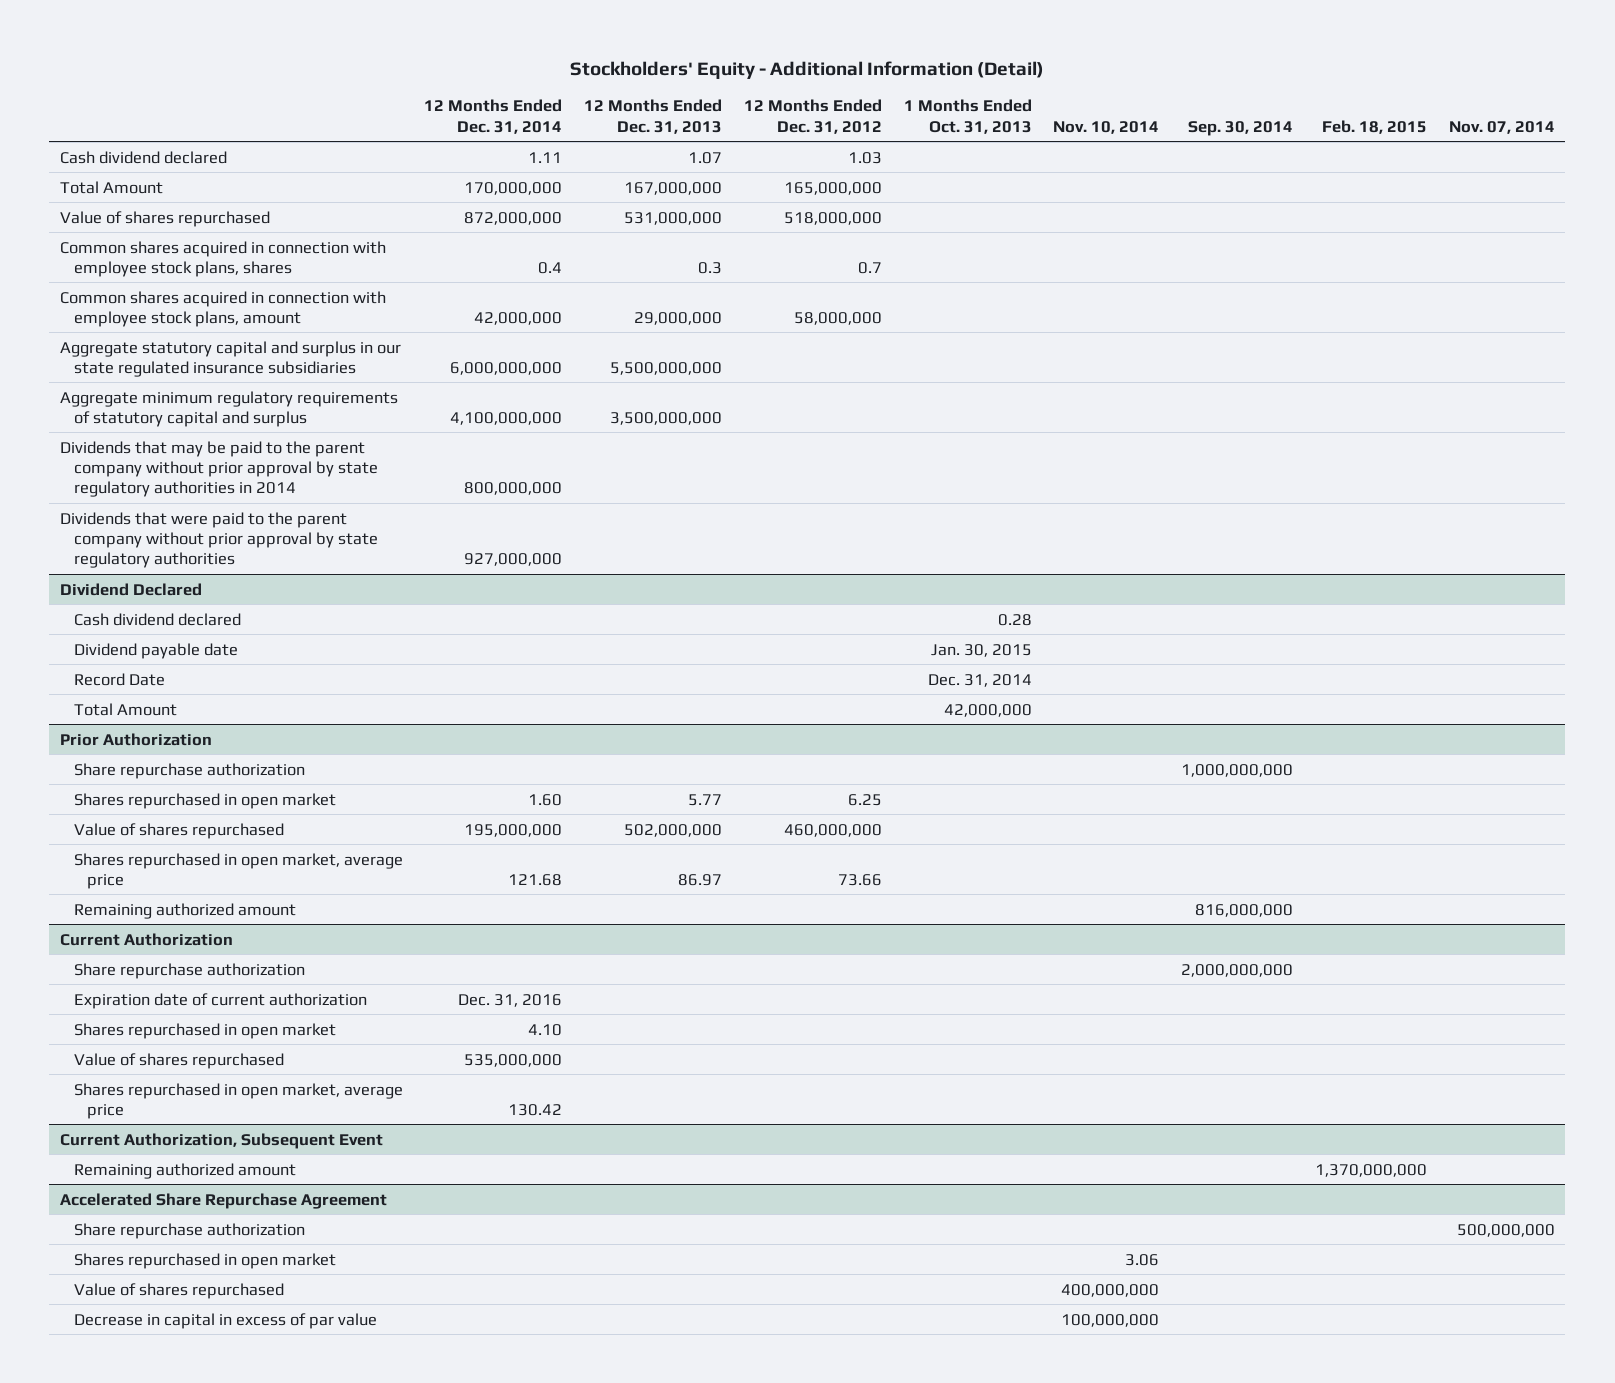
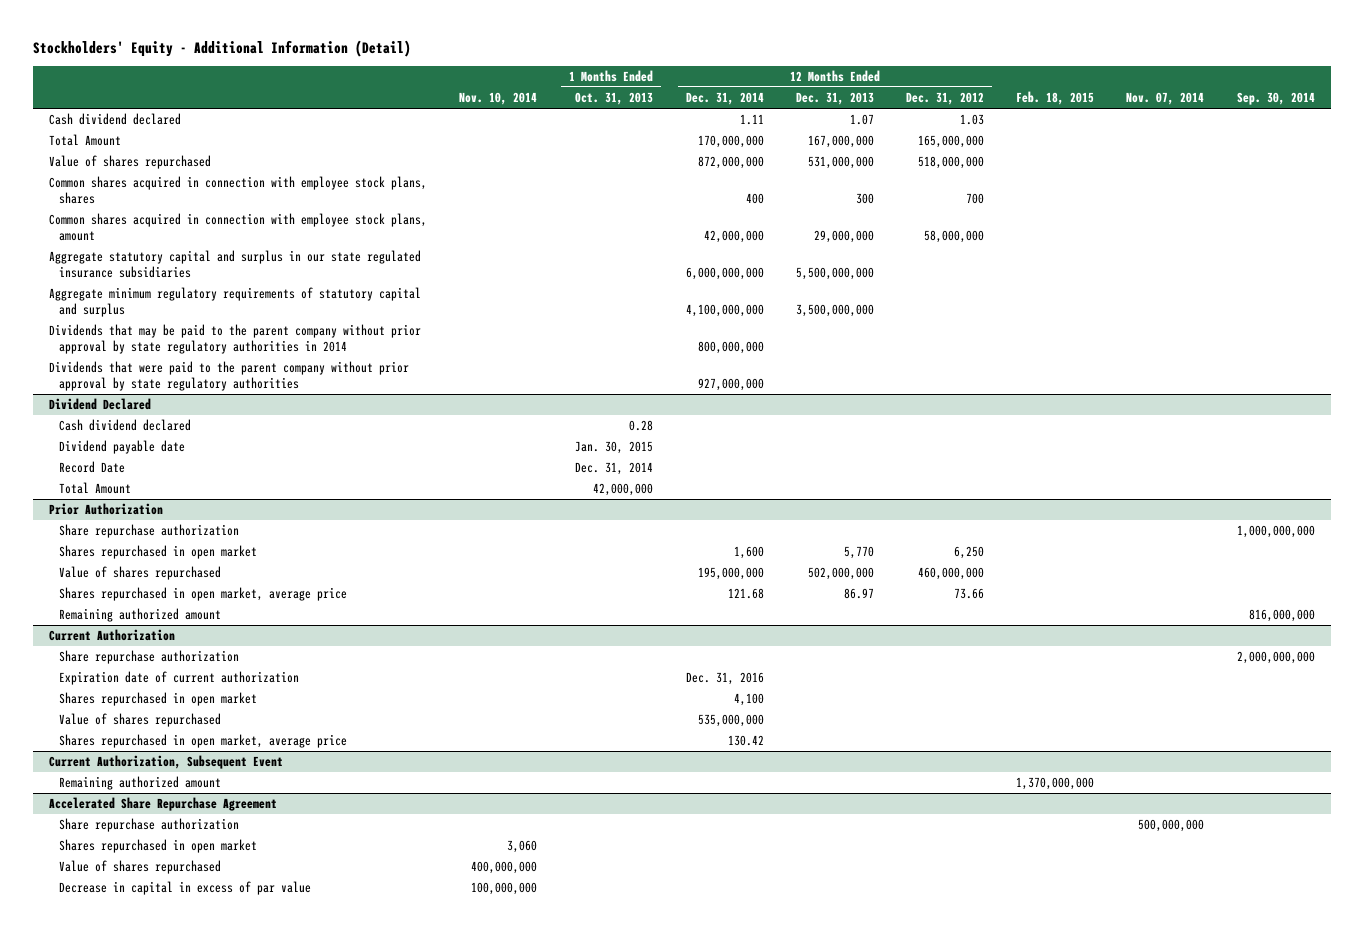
- | 12 Months Ended Dec. 31, 2014 | 12 Months Ended Dec. 31, 2013 | 12 Months Ended Dec. 31, 2012 | 1 Months Ended Oct. 31, 2013 | Nov. 10, 2014 | Sep. 30, 2014 | Feb. 18, 2015 | Nov. 07, 2014
+ | Nov. 10, 2014 | 1 Months Ended Oct. 31, 2013 | 12 Months Ended Dec. 31, 2014 | 12 Months Ended Dec. 31, 2013 | 12 Months Ended Dec. 31, 2012 | Feb. 18, 2015 | Nov. 07, 2014 | Sep. 30, 2014
- Common shares acquired in connection with employee stock plans, shares | 0.4 | 0.3 | 0.7 | | | | |
+ Common shares acquired in connection with employee stock plans, shares | | | 400 | 300 | 700 | | |
@ Prior Authorization
- Shares repurchased in open market | 1.60 | 5.77 | 6.25 | | | | |
+ Shares repurchased in open market | | | 1,600 | 5,770 | 6,250 | | |
@ Current Authorization
- Shares repurchased in open market | 4.10 | | | | | | |
+ Shares repurchased in open market | | | 4,100 | | | | |
@ Accelerated Share Repurchase Agreement
- Shares repurchased in open market | | | | | 3.06 | | |
+ Shares repurchased in open market | 3,060 | | | | | | |

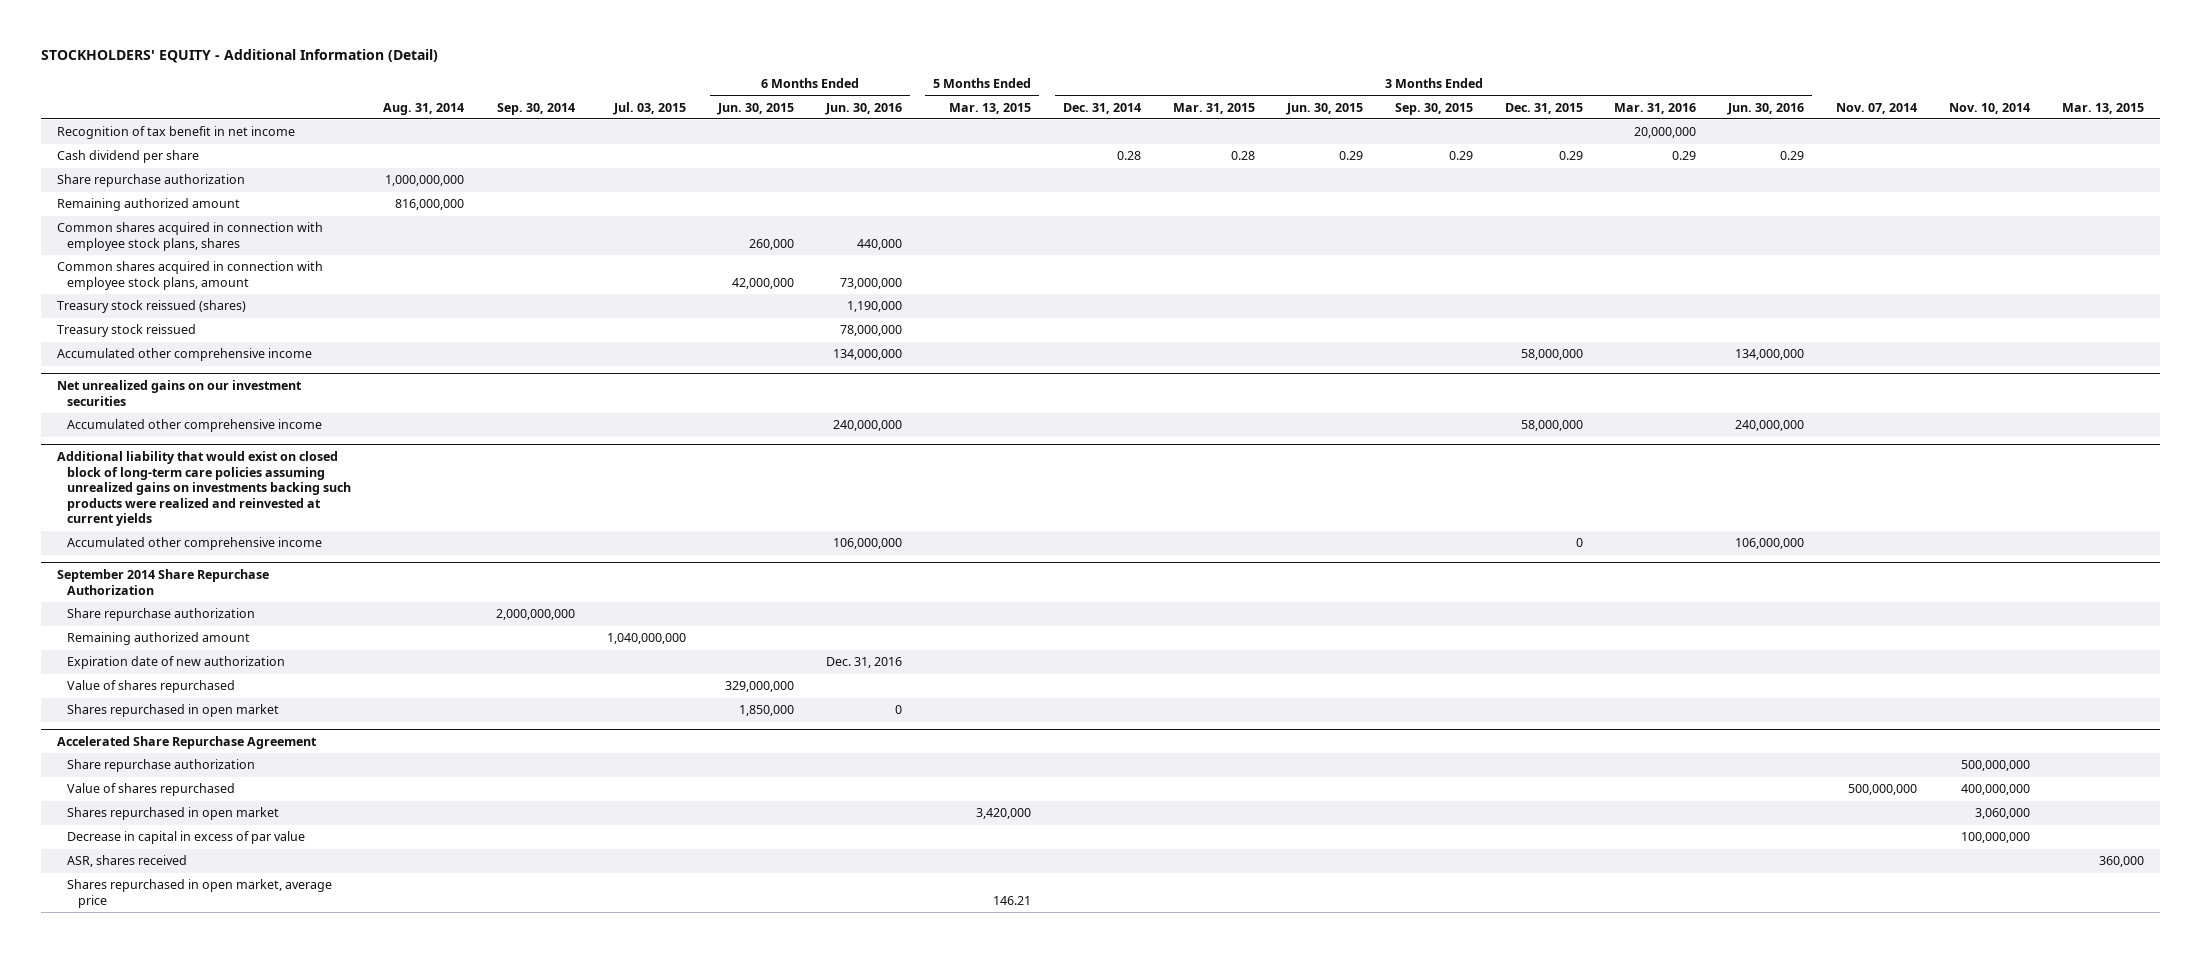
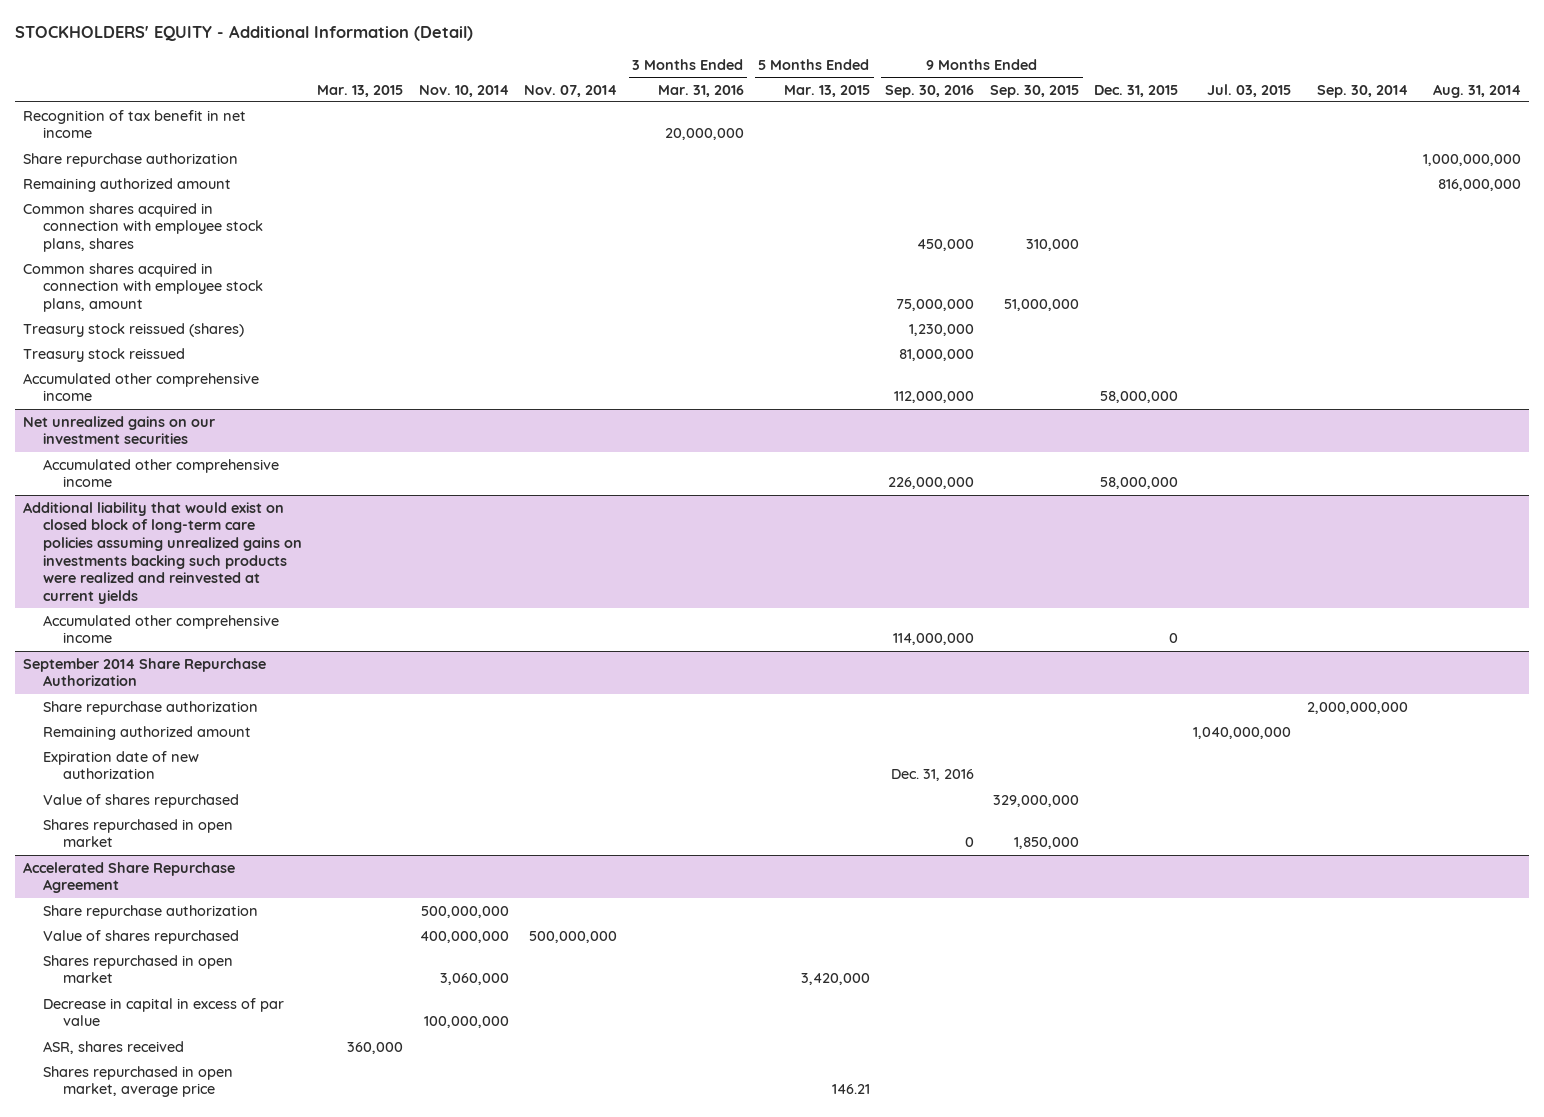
- | Aug. 31, 2014 | Sep. 30, 2014 | Jul. 03, 2015 | 6 Months Ended Jun. 30, 2015 | 6 Months Ended Jun. 30, 2016 | 5 Months Ended Mar. 13, 2015 | 3 Months Ended Dec. 31, 2014 | 3 Months Ended Mar. 31, 2015 | 3 Months Ended Jun. 30, 2015 | 3 Months Ended Sep. 30, 2015 | 3 Months Ended Dec. 31, 2015 | 3 Months Ended Mar. 31, 2016 | 3 Months Ended Jun. 30, 2016 | Nov. 07, 2014 | Nov. 10, 2014 | Mar. 13, 2015
+ | Mar. 13, 2015 | Nov. 10, 2014 | Nov. 07, 2014 | 3 Months Ended Mar. 31, 2016 | 5 Months Ended Mar. 13, 2015 | 9 Months Ended Sep. 30, 2016 | 9 Months Ended Sep. 30, 2015 | Dec. 31, 2015 | Jul. 03, 2015 | Sep. 30, 2014 | Aug. 31, 2014
- Cash dividend per share | | | | | | | 0.28 | 0.28 | 0.29 | 0.29 | 0.29 | 0.29 | 0.29 | | |

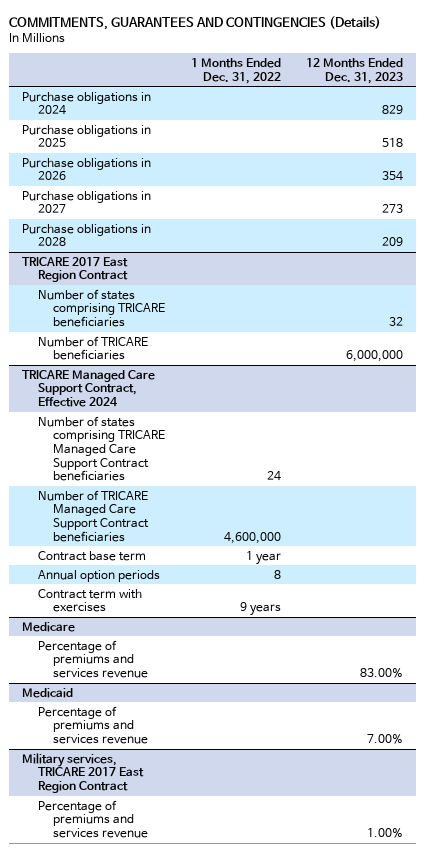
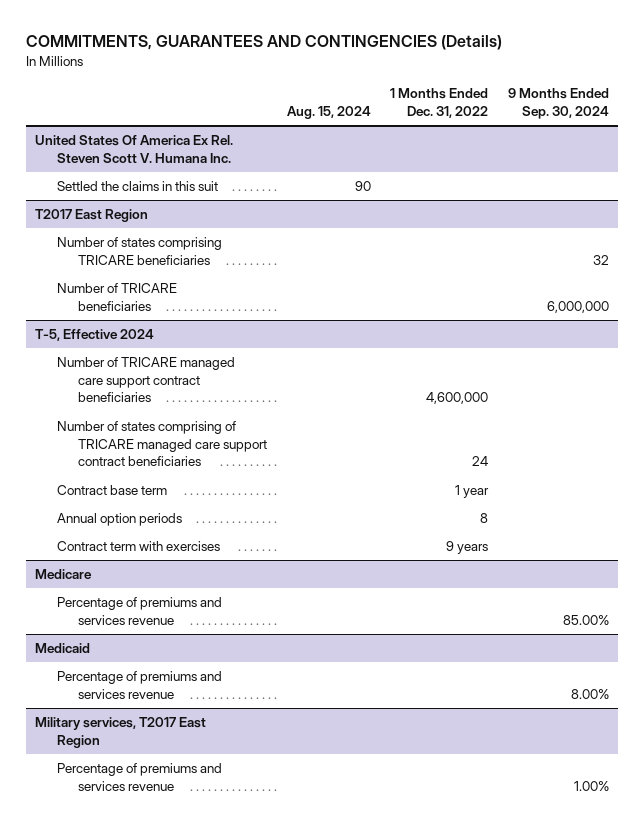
- | 1 Months Ended Dec. 31, 2022 | 12 Months Ended Dec. 31, 2023
+ | Aug. 15, 2024 | 1 Months Ended Dec. 31, 2022 | 9 Months Ended Sep. 30, 2024
- Purchase obligations in 2024 | | 829
- Purchase obligations in 2025 | | 518
- Purchase obligations in 2026 | | 354
- Purchase obligations in 2027 | | 273
- Purchase obligations in 2028 | | 209
- TRICARE 2017 East Region Contract
+ United States Of America Ex Rel. Steven Scott V. Humana Inc.
+ Settled the claims in this suit | 90 | |
+ T2017 East Region
- TRICARE Managed Care Support Contract, Effective 2024
- Number of states comprising TRICARE Managed Care Support Contract beneficiaries | 24 |
- Number of TRICARE Managed Care Support Contract beneficiaries | 4,600,000 |
+ T-5, Effective 2024
+ Number of TRICARE managed care support contract beneficiaries | | 4,600,000 |
+ Number of states comprising of TRICARE managed care support contract beneficiaries | | 24 |
- Military services, TRICARE 2017 East Region Contract
+ Military services, T2017 East Region

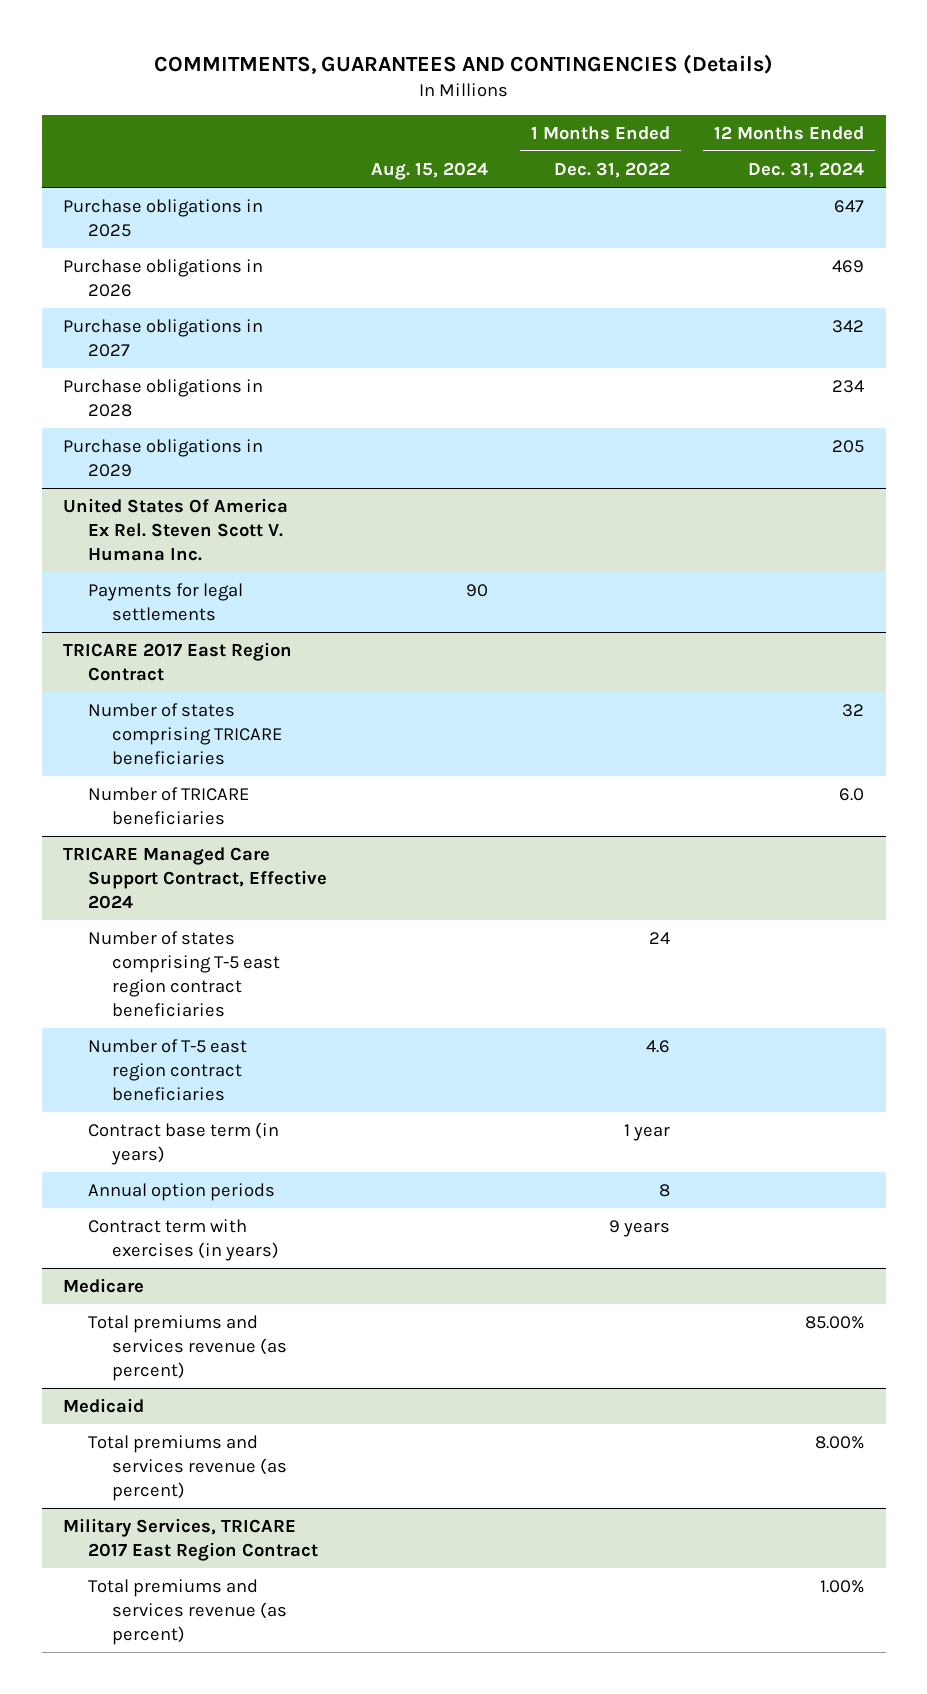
- | Aug. 15, 2024 | 1 Months Ended Dec. 31, 2022 | 9 Months Ended Sep. 30, 2024
+ | Aug. 15, 2024 | 1 Months Ended Dec. 31, 2022 | 12 Months Ended Dec. 31, 2024
+ Purchase obligations in 2025 | | | 647
+ Purchase obligations in 2026 | | | 469
+ Purchase obligations in 2027 | | | 342
+ Purchase obligations in 2028 | | | 234
+ Purchase obligations in 2029 | | | 205
@ United States Of America Ex Rel. Steven Scott V. Humana Inc.
- Settled the claims in this suit | 90 | |
- T2017 East Region
@ United States Of America Ex Rel. Steven Scott V. Humana Inc.
+ Payments for legal settlements | 90 | |
+ TRICARE 2017 East Region Contract
- T-5, Effective 2024
- Number of TRICARE managed care support contract beneficiaries | | 4,600,000 |
- Number of states comprising of TRICARE managed care support contract beneficiaries | | 24 |
- Contract base term | | 1 year |
+ TRICARE Managed Care Support Contract, Effective 2024
+ Number of states comprising T-5 east region contract beneficiaries | | 24 |
+ Number of T-5 east region contract beneficiaries | | 4.6 |
+ Contract base term (in years) | | 1 year |
- Contract term with exercises | | 9 years |
+ Contract term with exercises (in years) | | 9 years |
@ Medicare
- Percentage of premiums and services revenue | | | 85.00%
+ Total premiums and services revenue (as percent) | | | 85.00%
@ Medicaid
- Percentage of premiums and services revenue | | | 8.00%
- Military services, T2017 East Region
- Percentage of premiums and services revenue | | | 1.00%
@ Medicaid
+ Total premiums and services revenue (as percent) | | | 8.00%
+ Military Services, TRICARE 2017 East Region Contract
+ Total premiums and services revenue (as percent) | | | 1.00%

